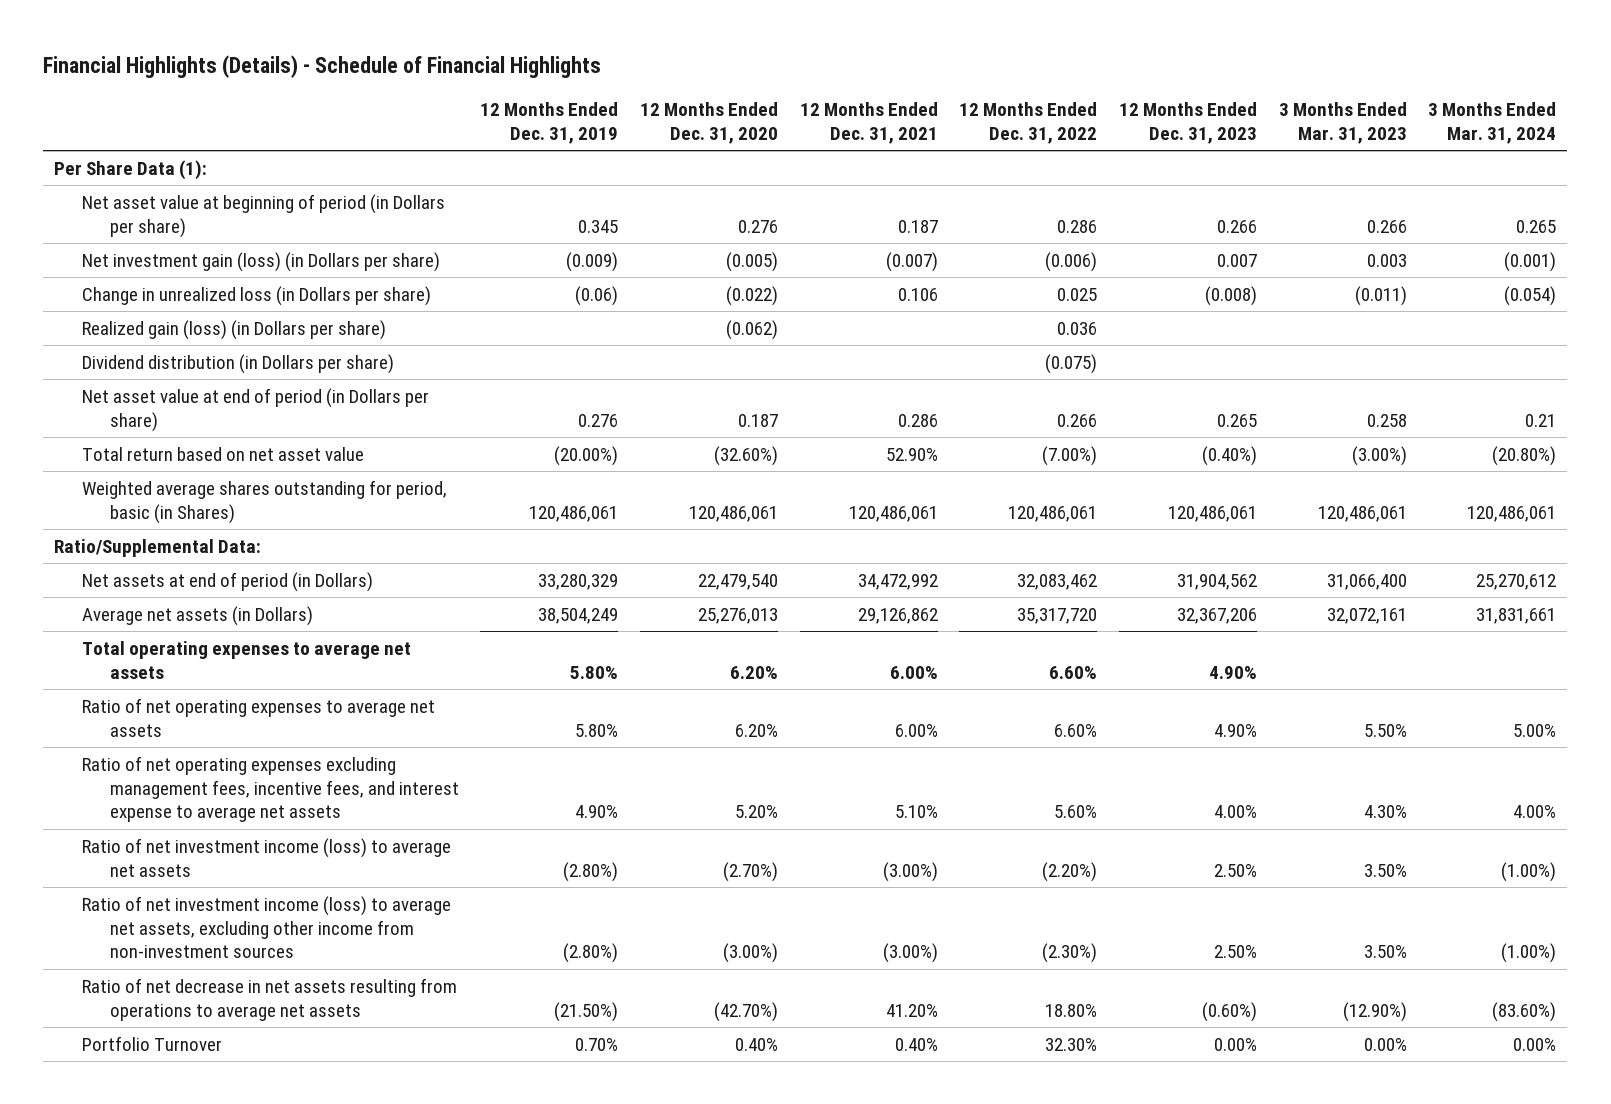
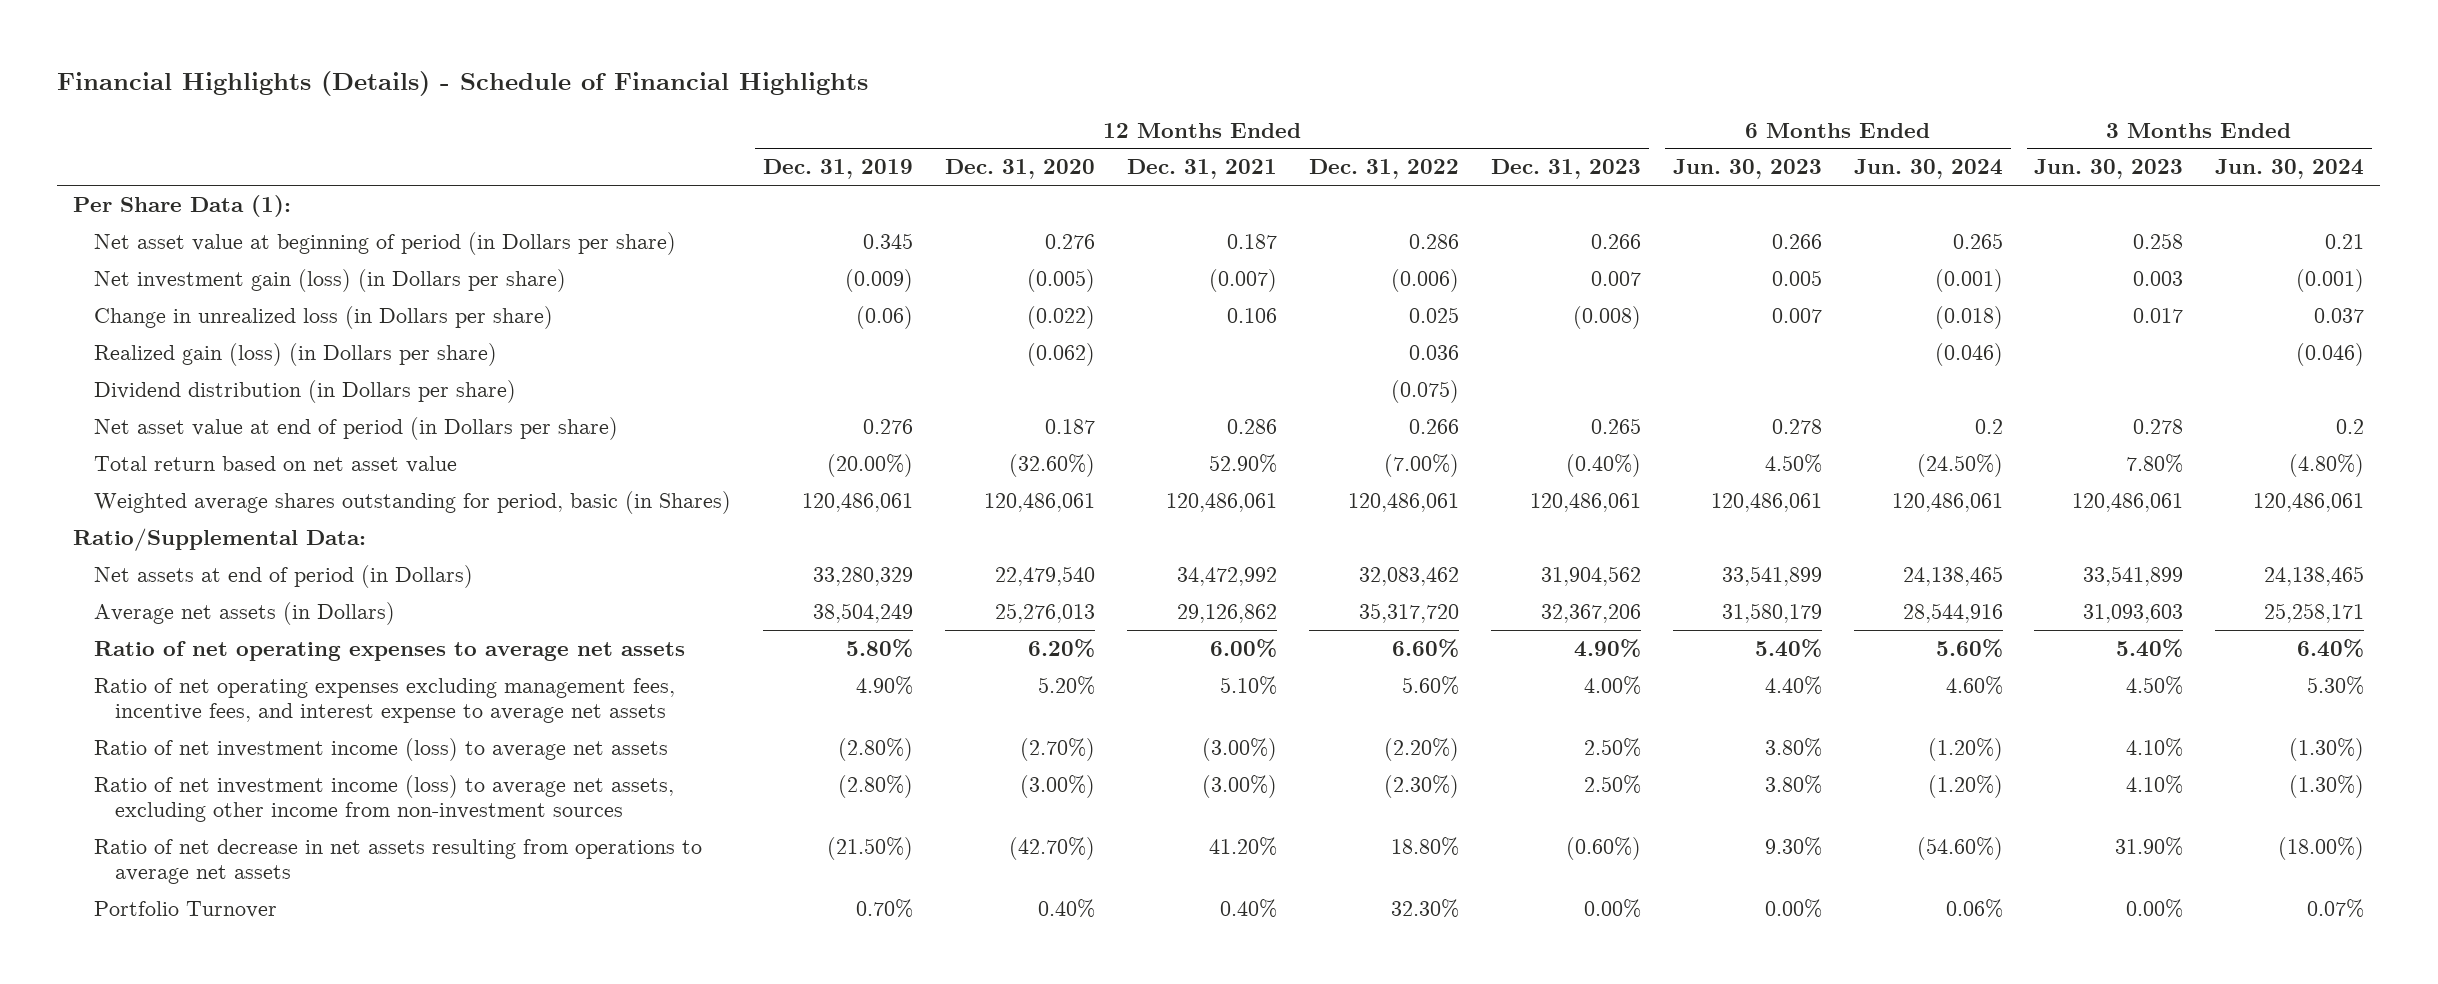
- | 12 Months Ended Dec. 31, 2019 | 12 Months Ended Dec. 31, 2020 | 12 Months Ended Dec. 31, 2021 | 12 Months Ended Dec. 31, 2022 | 12 Months Ended Dec. 31, 2023 | 3 Months Ended Mar. 31, 2023 | 3 Months Ended Mar. 31, 2024
+ | 12 Months Ended Dec. 31, 2019 | 12 Months Ended Dec. 31, 2020 | 12 Months Ended Dec. 31, 2021 | 12 Months Ended Dec. 31, 2022 | 12 Months Ended Dec. 31, 2023 | 6 Months Ended Jun. 30, 2023 | 6 Months Ended Jun. 30, 2024 | 3 Months Ended Jun. 30, 2023 | 3 Months Ended Jun. 30, 2024
- Total operating expenses to average net assets | 5.80% | 6.20% | 6.00% | 6.60% | 4.90% | |

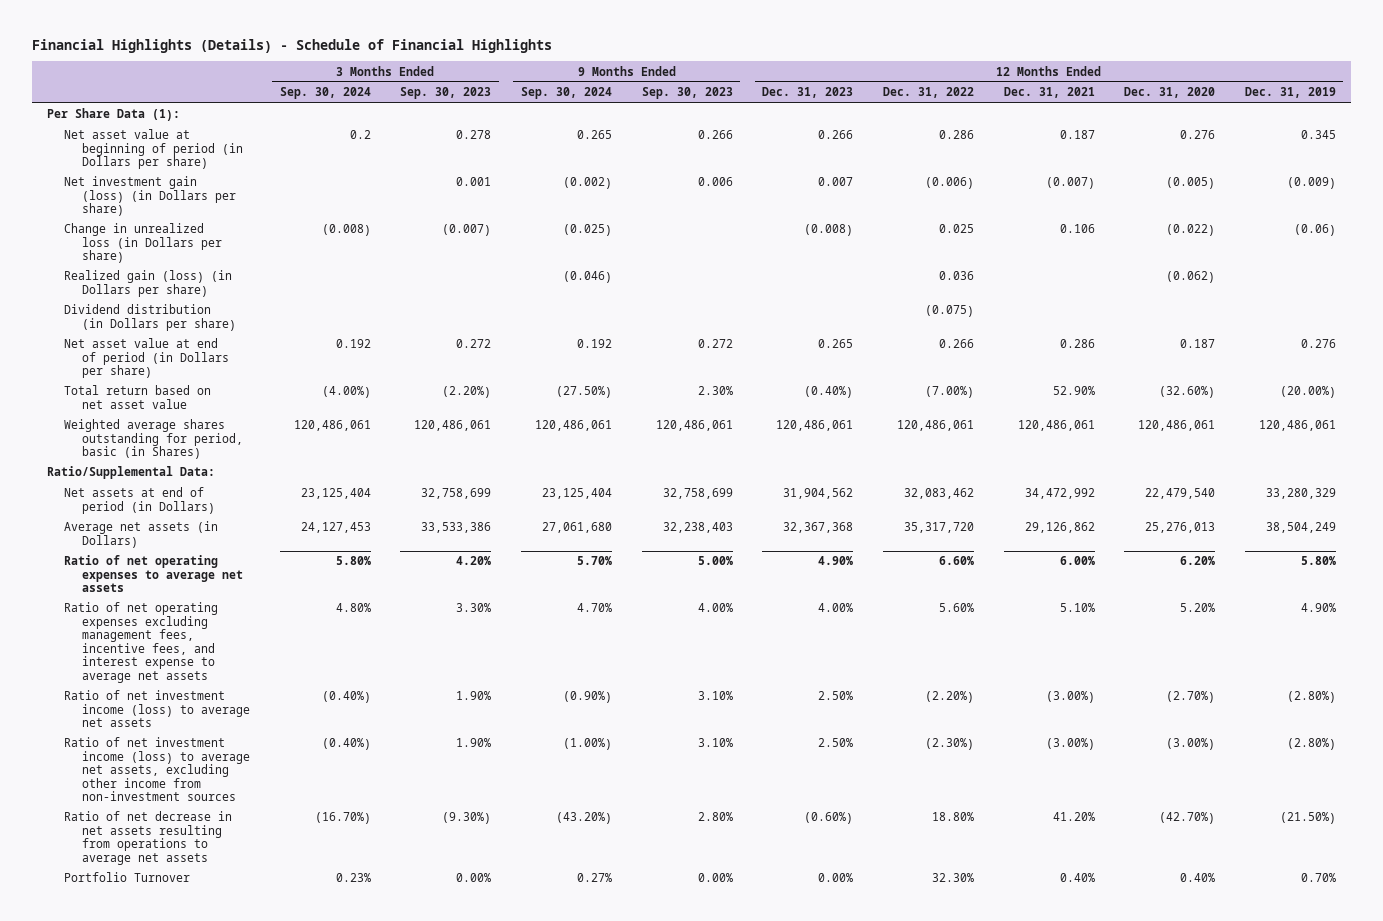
- | 12 Months Ended Dec. 31, 2019 | 12 Months Ended Dec. 31, 2020 | 12 Months Ended Dec. 31, 2021 | 12 Months Ended Dec. 31, 2022 | 12 Months Ended Dec. 31, 2023 | 6 Months Ended Jun. 30, 2023 | 6 Months Ended Jun. 30, 2024 | 3 Months Ended Jun. 30, 2023 | 3 Months Ended Jun. 30, 2024
+ | 3 Months Ended Sep. 30, 2024 | 3 Months Ended Sep. 30, 2023 | 9 Months Ended Sep. 30, 2024 | 9 Months Ended Sep. 30, 2023 | 12 Months Ended Dec. 31, 2023 | 12 Months Ended Dec. 31, 2022 | 12 Months Ended Dec. 31, 2021 | 12 Months Ended Dec. 31, 2020 | 12 Months Ended Dec. 31, 2019
- Average net assets (in Dollars) | 38,504,249 | 25,276,013 | 29,126,862 | 35,317,720 | 32,367,206 | 31,580,179 | 28,544,916 | 31,093,603 | 25,258,171
+ Average net assets (in Dollars) | 24,127,453 | 33,533,386 | 27,061,680 | 32,238,403 | 32,367,368 | 35,317,720 | 29,126,862 | 25,276,013 | 38,504,249

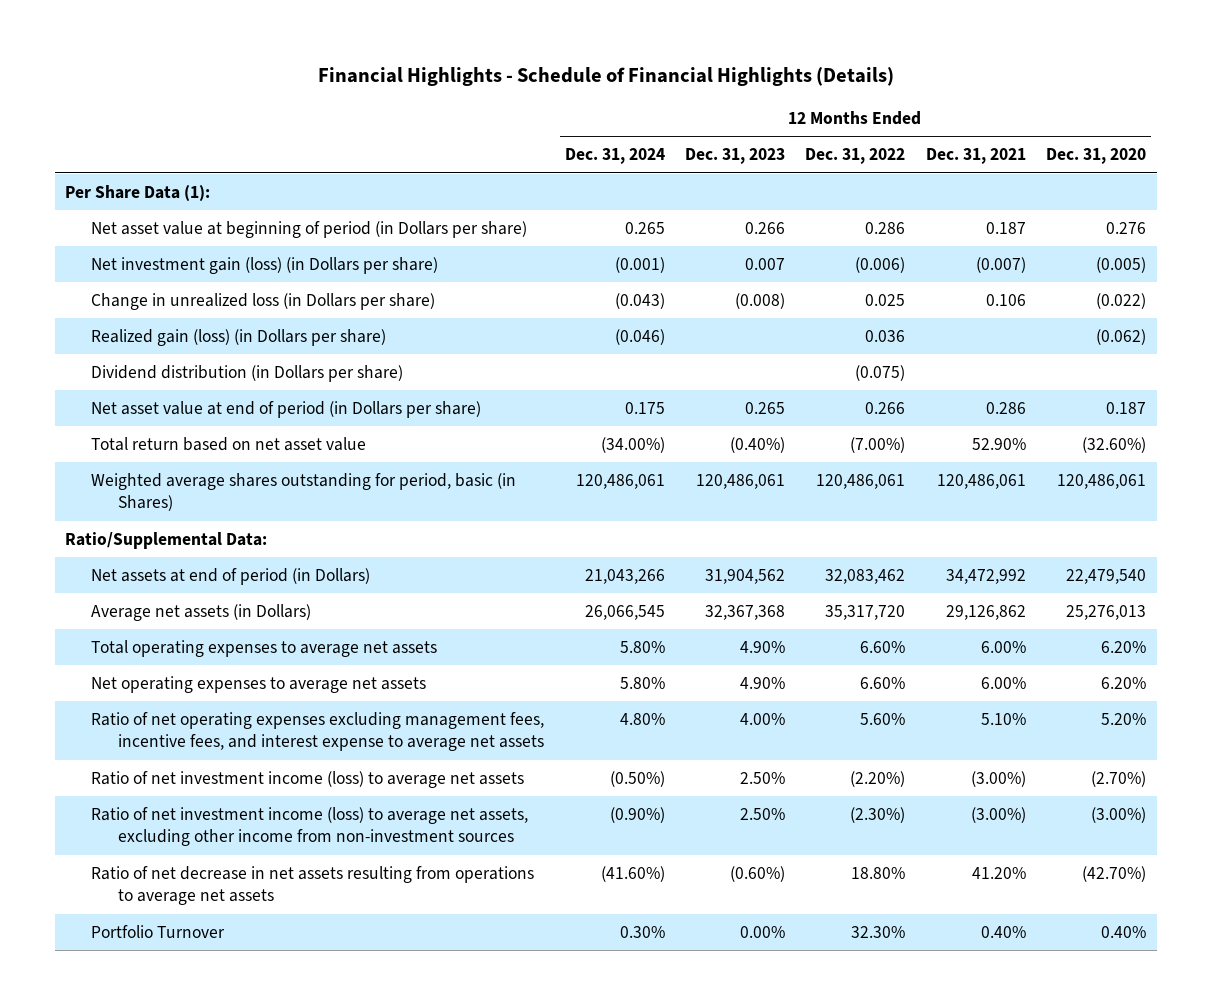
- Financial Highlights (Details) - Schedule of Financial Highlights
+ Financial Highlights - Schedule of Financial Highlights (Details)
- | 3 Months Ended Sep. 30, 2024 | 3 Months Ended Sep. 30, 2023 | 9 Months Ended Sep. 30, 2024 | 9 Months Ended Sep. 30, 2023 | 12 Months Ended Dec. 31, 2023 | 12 Months Ended Dec. 31, 2022 | 12 Months Ended Dec. 31, 2021 | 12 Months Ended Dec. 31, 2020 | 12 Months Ended Dec. 31, 2019
+ | 12 Months Ended Dec. 31, 2024 | 12 Months Ended Dec. 31, 2023 | 12 Months Ended Dec. 31, 2022 | 12 Months Ended Dec. 31, 2021 | 12 Months Ended Dec. 31, 2020
- Ratio of net operating expenses to average net assets | 5.80% | 4.20% | 5.70% | 5.00% | 4.90% | 6.60% | 6.00% | 6.20% | 5.80%
+ Total operating expenses to average net assets | 5.80% | 4.90% | 6.60% | 6.00% | 6.20%
+ Net operating expenses to average net assets | 5.80% | 4.90% | 6.60% | 6.00% | 6.20%

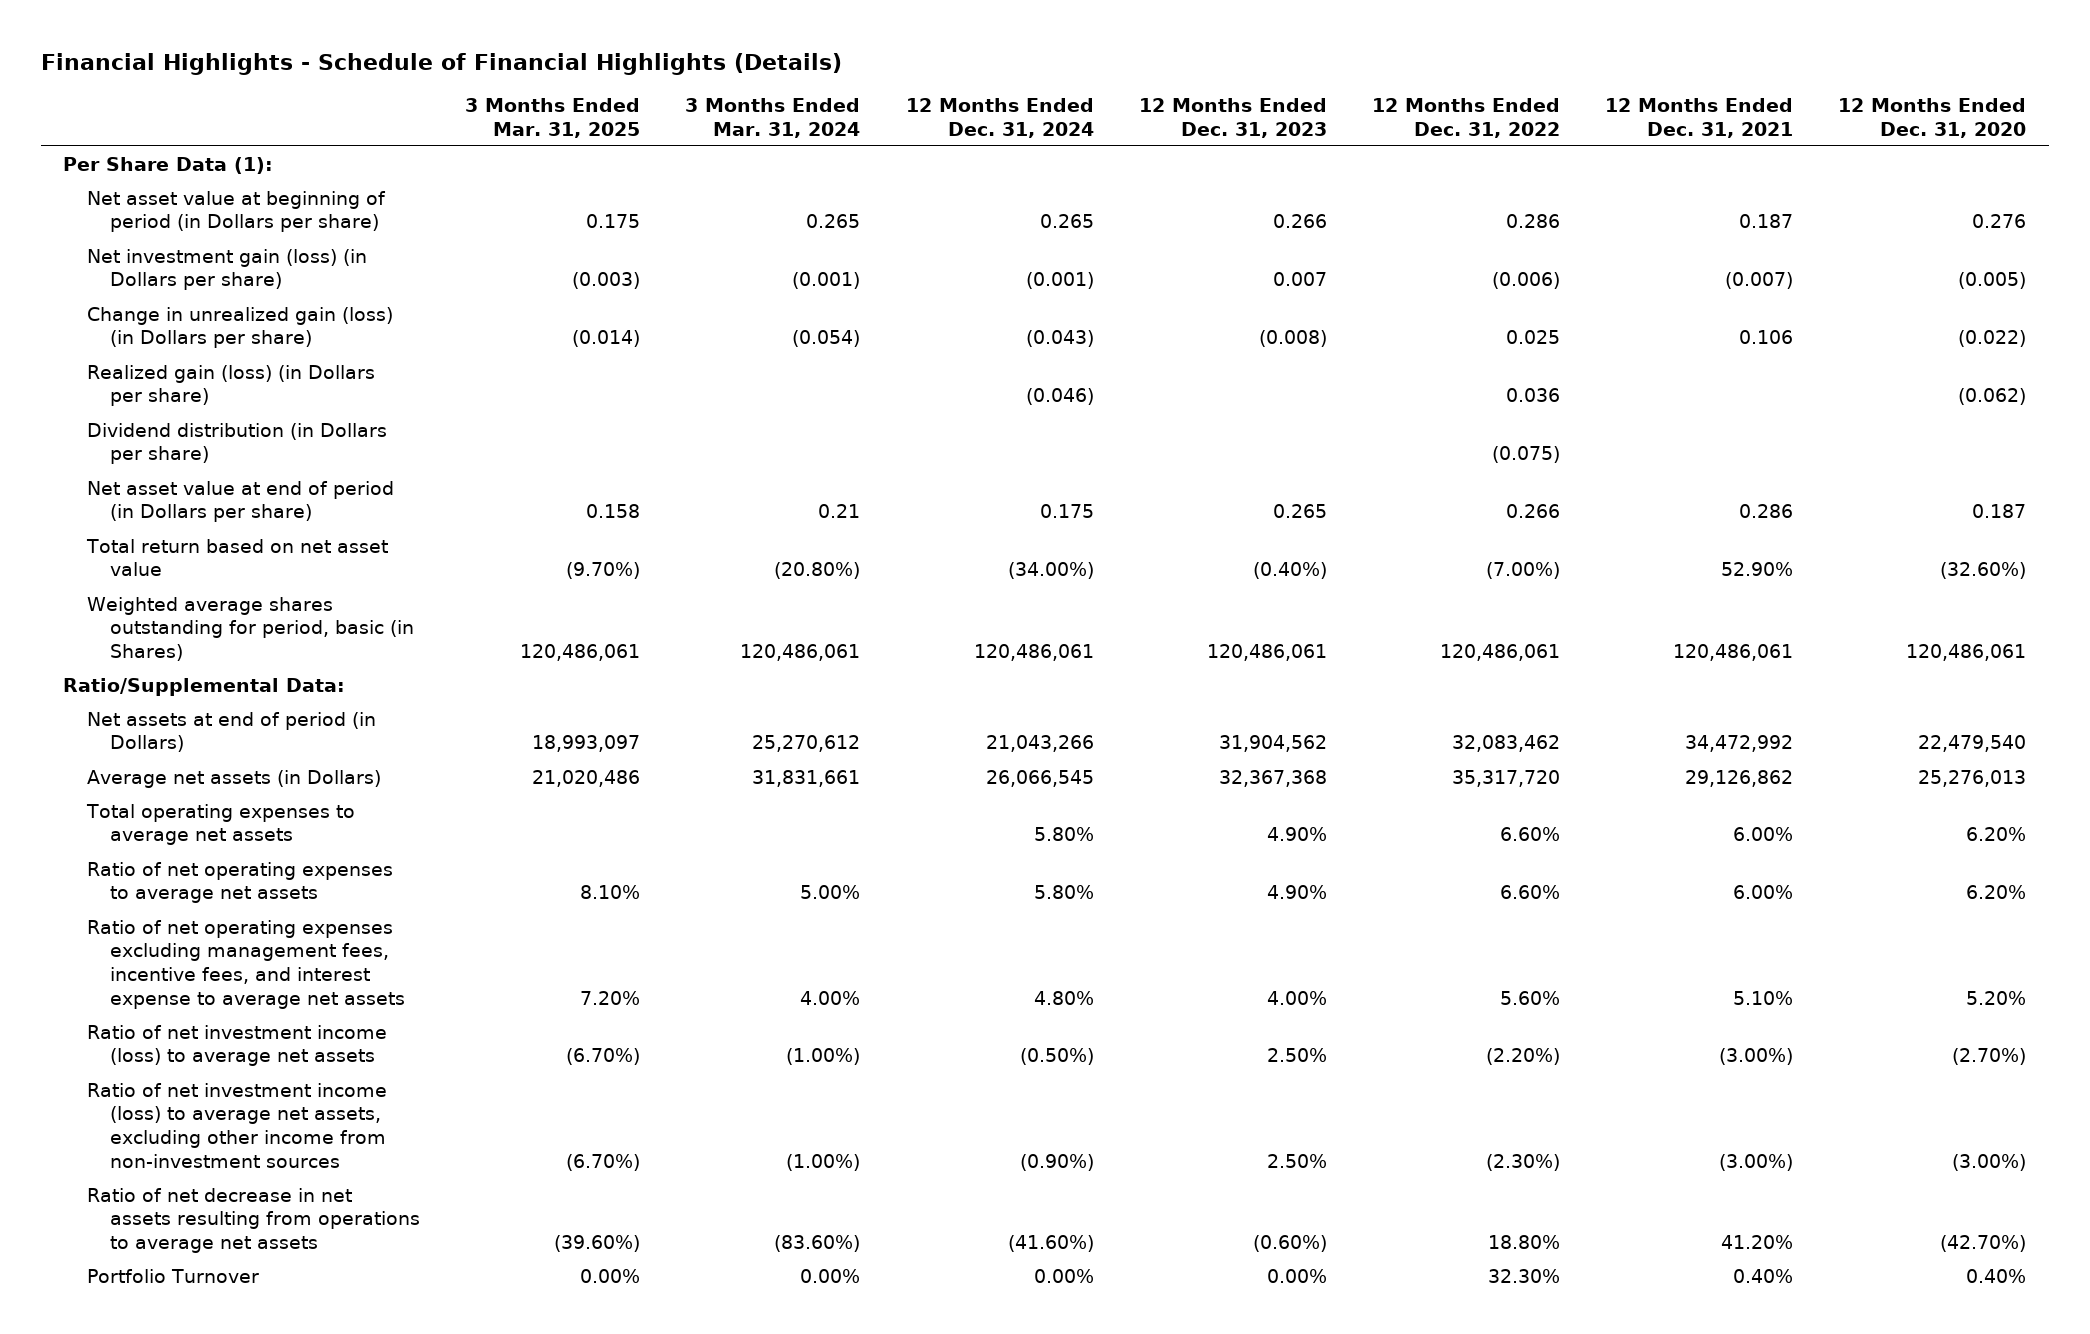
- | 12 Months Ended Dec. 31, 2024 | 12 Months Ended Dec. 31, 2023 | 12 Months Ended Dec. 31, 2022 | 12 Months Ended Dec. 31, 2021 | 12 Months Ended Dec. 31, 2020
+ | 3 Months Ended Mar. 31, 2025 | 3 Months Ended Mar. 31, 2024 | 12 Months Ended Dec. 31, 2024 | 12 Months Ended Dec. 31, 2023 | 12 Months Ended Dec. 31, 2022 | 12 Months Ended Dec. 31, 2021 | 12 Months Ended Dec. 31, 2020
- Change in unrealized loss (in Dollars per share) | (0.043) | (0.008) | 0.025 | 0.106 | (0.022)
+ Change in unrealized gain (loss) (in Dollars per share) | (0.014) | (0.054) | (0.043) | (0.008) | 0.025 | 0.106 | (0.022)
- Net operating expenses to average net assets | 5.80% | 4.90% | 6.60% | 6.00% | 6.20%
+ Ratio of net operating expenses to average net assets | 8.10% | 5.00% | 5.80% | 4.90% | 6.60% | 6.00% | 6.20%
- Portfolio Turnover | 0.30% | 0.00% | 32.30% | 0.40% | 0.40%
+ Portfolio Turnover | 0.00% | 0.00% | 0.00% | 0.00% | 32.30% | 0.40% | 0.40%

